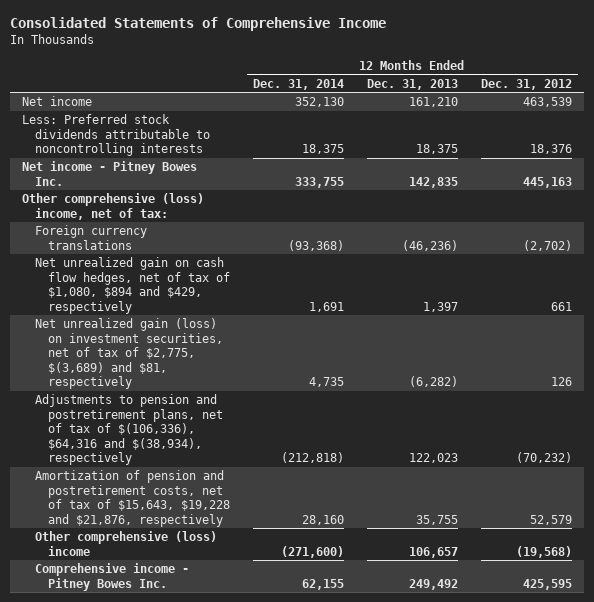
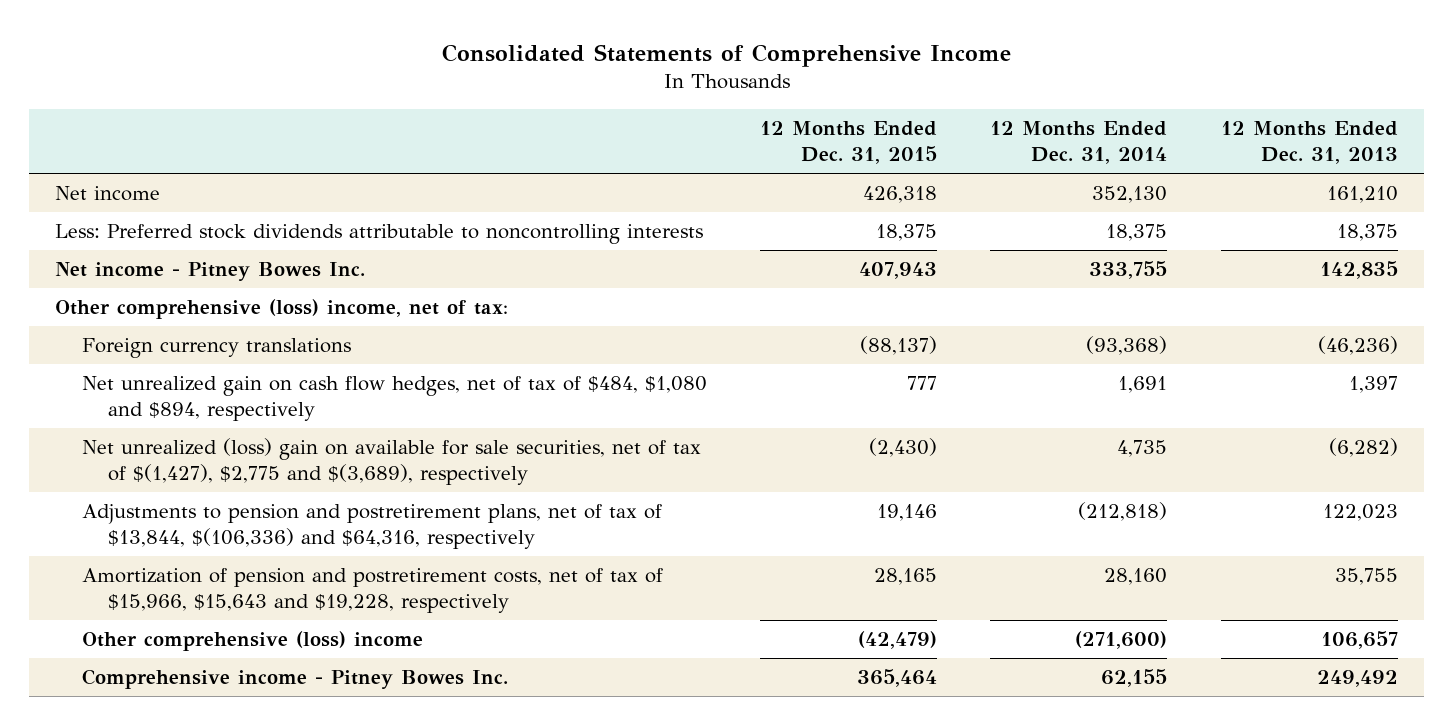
- | 12 Months Ended Dec. 31, 2014 | 12 Months Ended Dec. 31, 2013 | 12 Months Ended Dec. 31, 2012
+ | 12 Months Ended Dec. 31, 2015 | 12 Months Ended Dec. 31, 2014 | 12 Months Ended Dec. 31, 2013
- Net unrealized gain on cash flow hedges, net of tax of $1,080, $894 and $429, respectively | 1,691 | 1,397 | 661
- Net unrealized gain (loss) on investment securities, net of tax of $2,775, $(3,689) and $81, respectively | 4,735 | (6,282) | 126
- Adjustments to pension and postretirement plans, net of tax of $(106,336), $64,316 and $(38,934), respectively | (212,818) | 122,023 | (70,232)
- Amortization of pension and postretirement costs, net of tax of $15,643, $19,228 and $21,876, respectively | 28,160 | 35,755 | 52,579
+ Net unrealized gain on cash flow hedges, net of tax of $484, $1,080 and $894, respectively | 777 | 1,691 | 1,397
+ Net unrealized (loss) gain on available for sale securities, net of tax of $(1,427), $2,775 and $(3,689), respectively | (2,430) | 4,735 | (6,282)
+ Adjustments to pension and postretirement plans, net of tax of $13,844, $(106,336) and $64,316, respectively | 19,146 | (212,818) | 122,023
+ Amortization of pension and postretirement costs, net of tax of $15,966, $15,643 and $19,228, respectively | 28,165 | 28,160 | 35,755

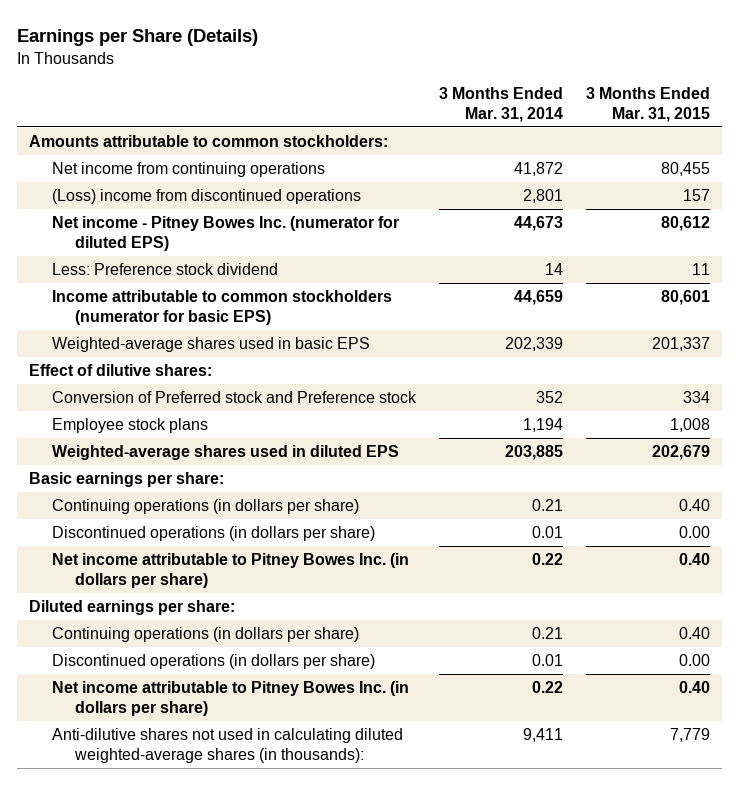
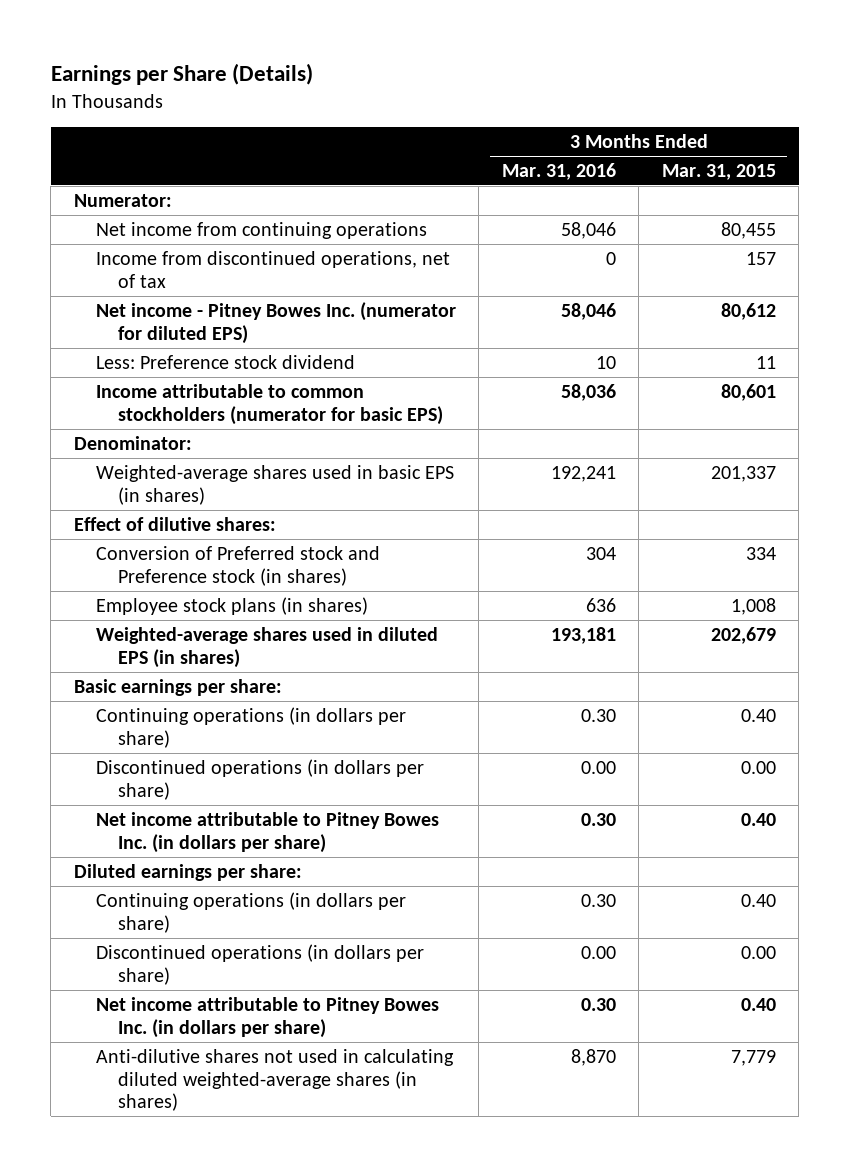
- | 3 Months Ended Mar. 31, 2014 | 3 Months Ended Mar. 31, 2015
+ | 3 Months Ended Mar. 31, 2016 | 3 Months Ended Mar. 31, 2015
- Amounts attributable to common stockholders:
+ Numerator:
- (Loss) income from discontinued operations | 2,801 | 157
+ Income from discontinued operations, net of tax | 0 | 157
- Weighted-average shares used in basic EPS | 202,339 | 201,337
+ Denominator:
+ Weighted-average shares used in basic EPS (in shares) | 192,241 | 201,337
- Conversion of Preferred stock and Preference stock | 352 | 334
- Employee stock plans | 1,194 | 1,008
- Weighted-average shares used in diluted EPS | 203,885 | 202,679
+ Conversion of Preferred stock and Preference stock (in shares) | 304 | 334
+ Employee stock plans (in shares) | 636 | 1,008
+ Weighted-average shares used in diluted EPS (in shares) | 193,181 | 202,679
- Anti-dilutive shares not used in calculating diluted weighted-average shares (in thousands): | 9,411 | 7,779
+ Anti-dilutive shares not used in calculating diluted weighted-average shares (in shares) | 8,870 | 7,779

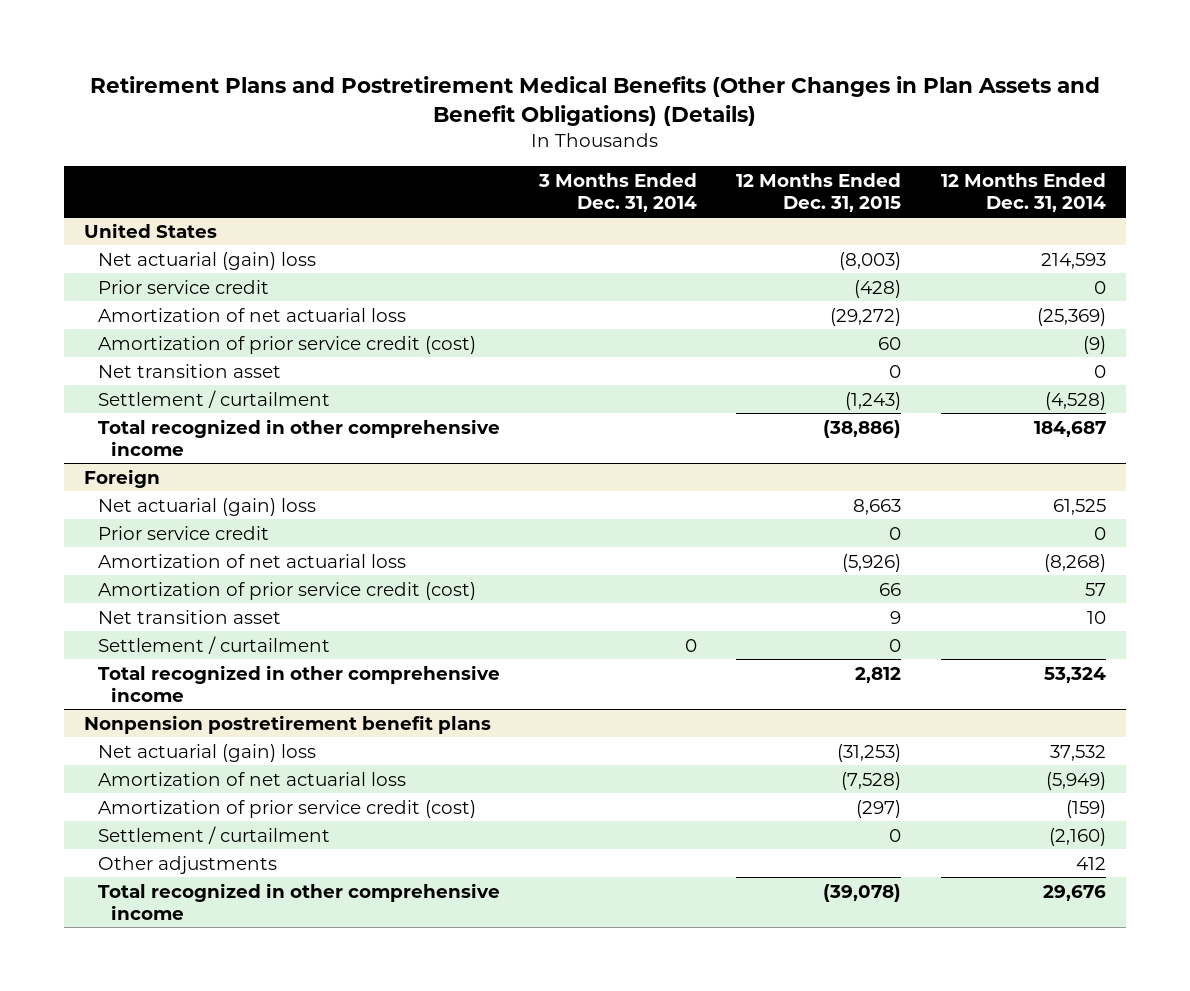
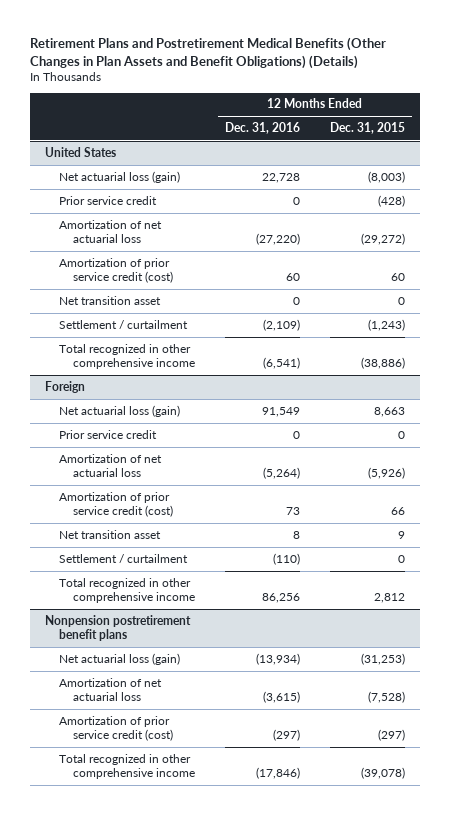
- | 3 Months Ended Dec. 31, 2014 | 12 Months Ended Dec. 31, 2015 | 12 Months Ended Dec. 31, 2014
+ | 12 Months Ended Dec. 31, 2016 | 12 Months Ended Dec. 31, 2015
@ United States
- Net actuarial (gain) loss | | (8,003) | 214,593
+ Net actuarial loss (gain) | 22,728 | (8,003)
@ Foreign
- Net actuarial (gain) loss | | 8,663 | 61,525
+ Net actuarial loss (gain) | 91,549 | 8,663
@ Nonpension postretirement benefit plans
- Net actuarial (gain) loss | | (31,253) | 37,532
+ Net actuarial loss (gain) | (13,934) | (31,253)
- Settlement / curtailment | | 0 | (2,160)
- Other adjustments | | | 412

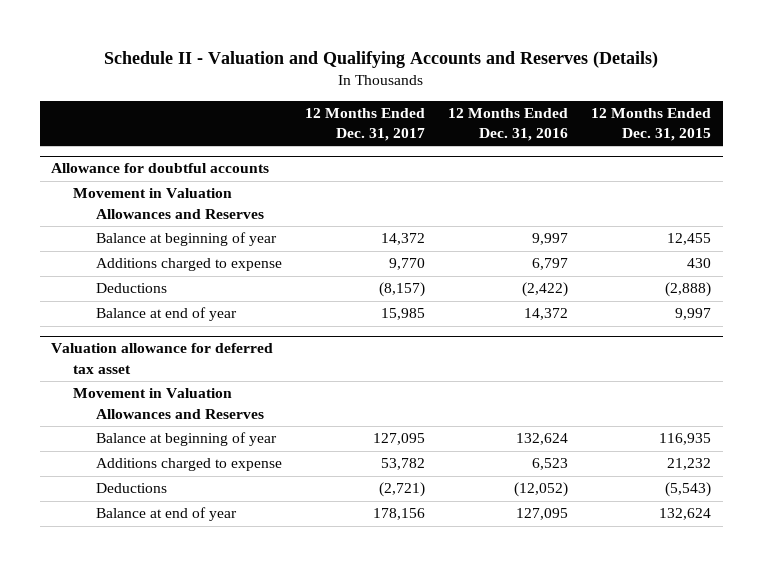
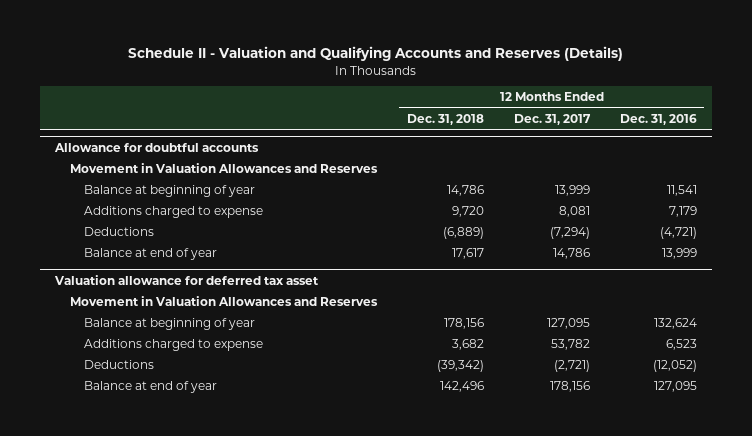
- | 12 Months Ended Dec. 31, 2017 | 12 Months Ended Dec. 31, 2016 | 12 Months Ended Dec. 31, 2015
+ | 12 Months Ended Dec. 31, 2018 | 12 Months Ended Dec. 31, 2017 | 12 Months Ended Dec. 31, 2016
@ Allowance for doubtful accounts
- Balance at beginning of year | 14,372 | 9,997 | 12,455
- Additions charged to expense | 9,770 | 6,797 | 430
- Deductions | (8,157) | (2,422) | (2,888)
- Balance at end of year | 15,985 | 14,372 | 9,997
+ Balance at beginning of year | 14,786 | 13,999 | 11,541
+ Additions charged to expense | 9,720 | 8,081 | 7,179
+ Deductions | (6,889) | (7,294) | (4,721)
+ Balance at end of year | 17,617 | 14,786 | 13,999

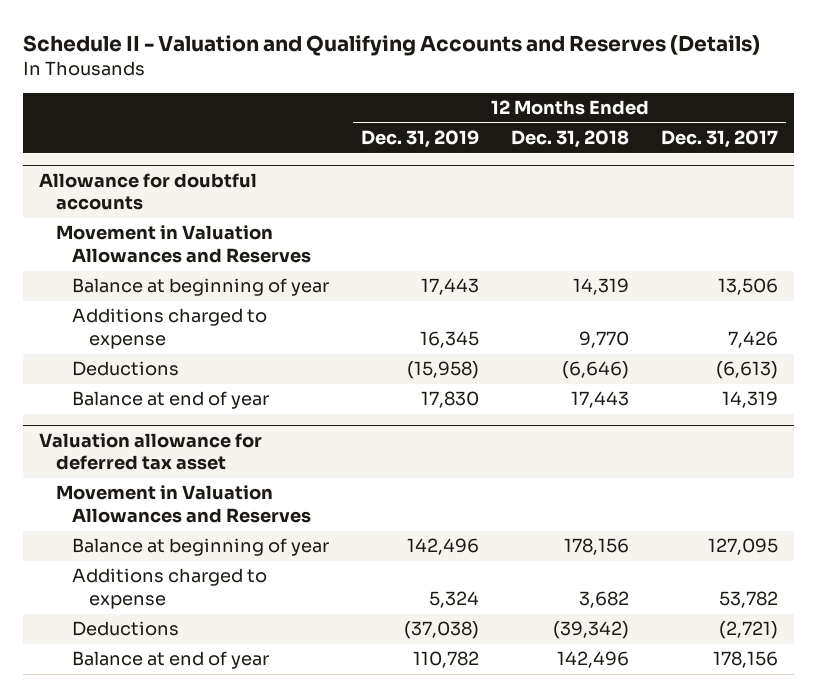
- | 12 Months Ended Dec. 31, 2018 | 12 Months Ended Dec. 31, 2017 | 12 Months Ended Dec. 31, 2016
+ | 12 Months Ended Dec. 31, 2019 | 12 Months Ended Dec. 31, 2018 | 12 Months Ended Dec. 31, 2017
@ Allowance for doubtful accounts
- Balance at beginning of year | 14,786 | 13,999 | 11,541
- Additions charged to expense | 9,720 | 8,081 | 7,179
- Deductions | (6,889) | (7,294) | (4,721)
- Balance at end of year | 17,617 | 14,786 | 13,999
+ Balance at beginning of year | 17,443 | 14,319 | 13,506
+ Additions charged to expense | 16,345 | 9,770 | 7,426
+ Deductions | (15,958) | (6,646) | (6,613)
+ Balance at end of year | 17,830 | 17,443 | 14,319

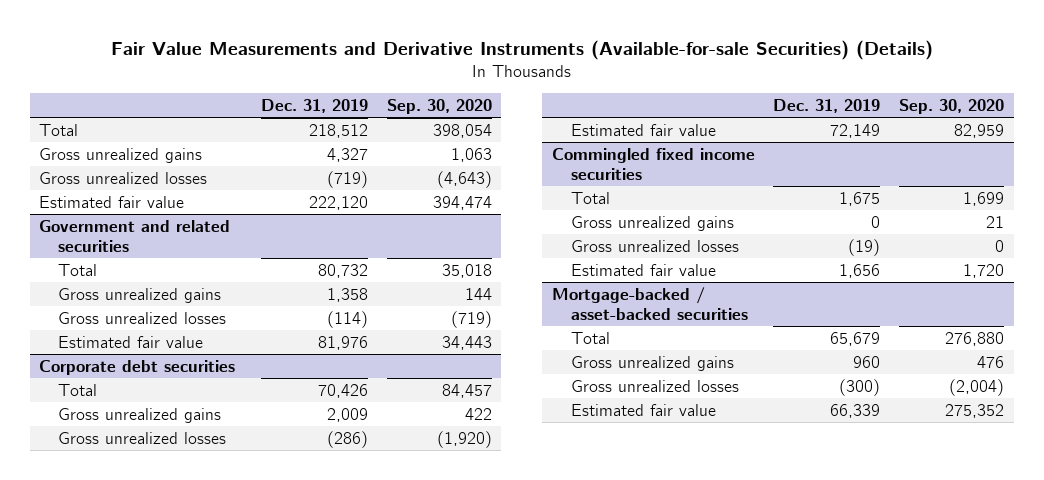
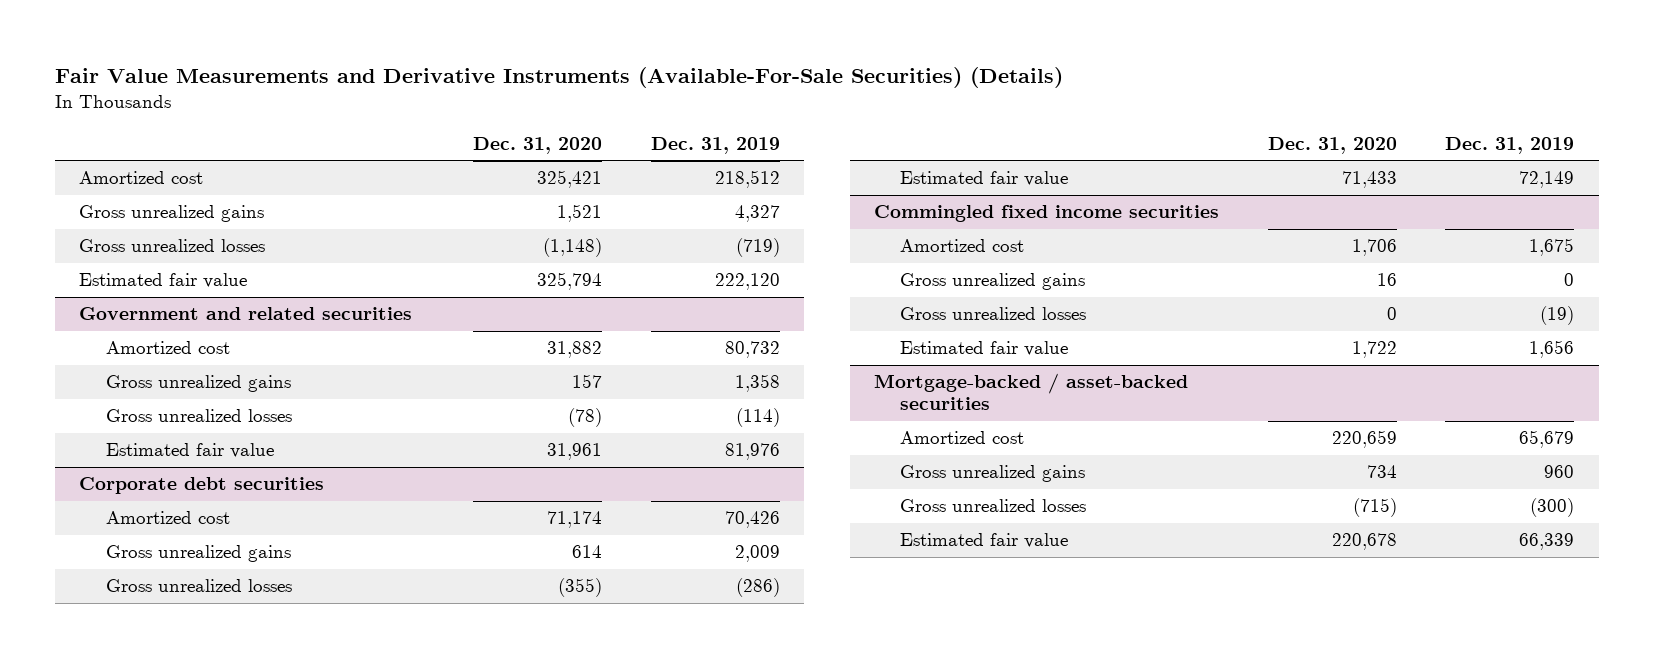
- Fair Value Measurements and Derivative Instruments (Available-for-sale Securities) (Details)
+ Fair Value Measurements and Derivative Instruments (Available-For-Sale Securities) (Details)
- | Dec. 31, 2019 | Sep. 30, 2020
+ | Dec. 31, 2020 | Dec. 31, 2019
- Total | 218,512 | 398,054
+ Amortized cost | 325,421 | 218,512
@ Government and related securities
- Total | 80,732 | 35,018
+ Amortized cost | 31,882 | 80,732
@ Corporate debt securities
- Total | 70,426 | 84,457
+ Amortized cost | 71,174 | 70,426
@ Commingled fixed income securities
- Total | 1,675 | 1,699
+ Amortized cost | 1,706 | 1,675
@ Mortgage-backed / asset-backed securities
- Total | 65,679 | 276,880
+ Amortized cost | 220,659 | 65,679

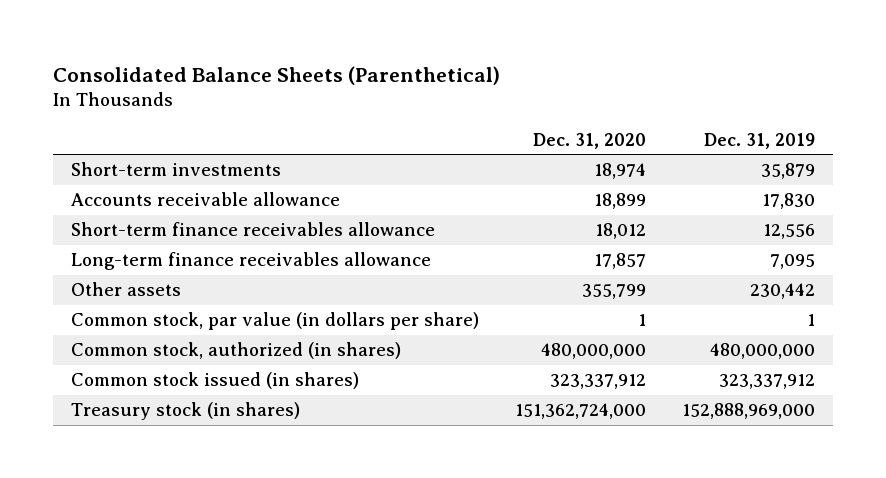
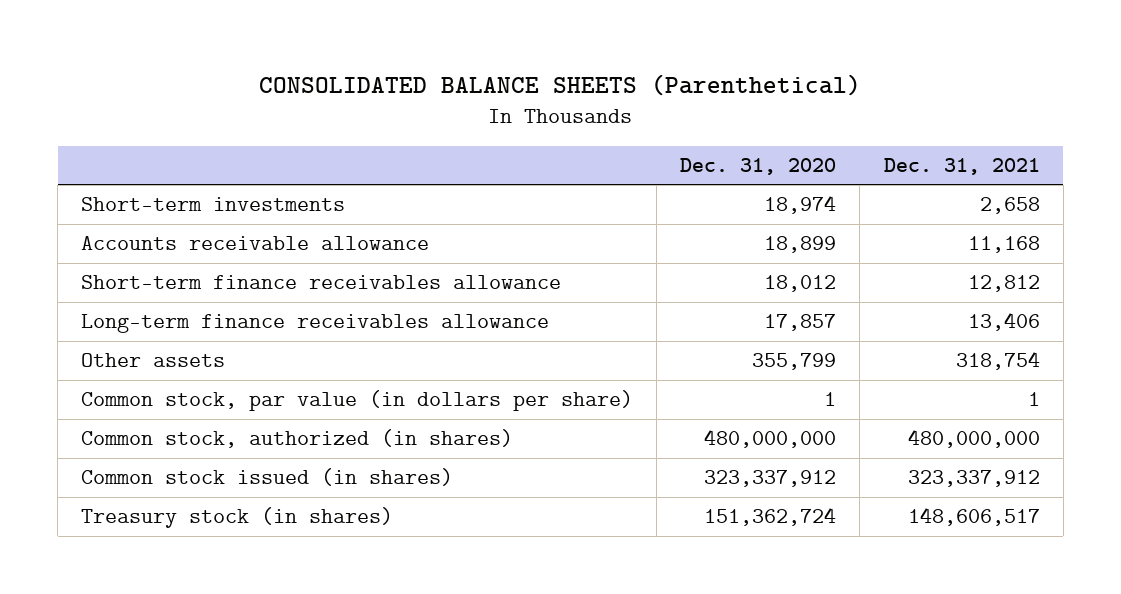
- Consolidated Balance Sheets (Parenthetical)
+ CONSOLIDATED BALANCE SHEETS (Parenthetical)
- | Dec. 31, 2020 | Dec. 31, 2019
+ | Dec. 31, 2020 | Dec. 31, 2021
- Treasury stock (in shares) | 151,362,724,000 | 152,888,969,000
+ Treasury stock (in shares) | 151,362,724 | 148,606,517

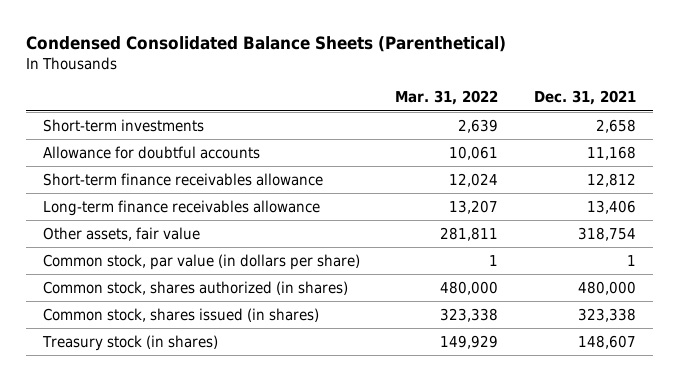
- CONSOLIDATED BALANCE SHEETS (Parenthetical)
+ Condensed Consolidated Balance Sheets (Parenthetical)
- | Dec. 31, 2020 | Dec. 31, 2021
+ | Mar. 31, 2022 | Dec. 31, 2021
- Accounts receivable allowance | 18,899 | 11,168
+ Allowance for doubtful accounts | 10,061 | 11,168
- Other assets | 355,799 | 318,754
+ Other assets, fair value | 281,811 | 318,754
- Common stock, authorized (in shares) | 480,000,000 | 480,000,000
- Common stock issued (in shares) | 323,337,912 | 323,337,912
- Treasury stock (in shares) | 151,362,724 | 148,606,517
+ Common stock, shares authorized (in shares) | 480,000 | 480,000
+ Common stock, shares issued (in shares) | 323,338 | 323,338
+ Treasury stock (in shares) | 149,929 | 148,607

